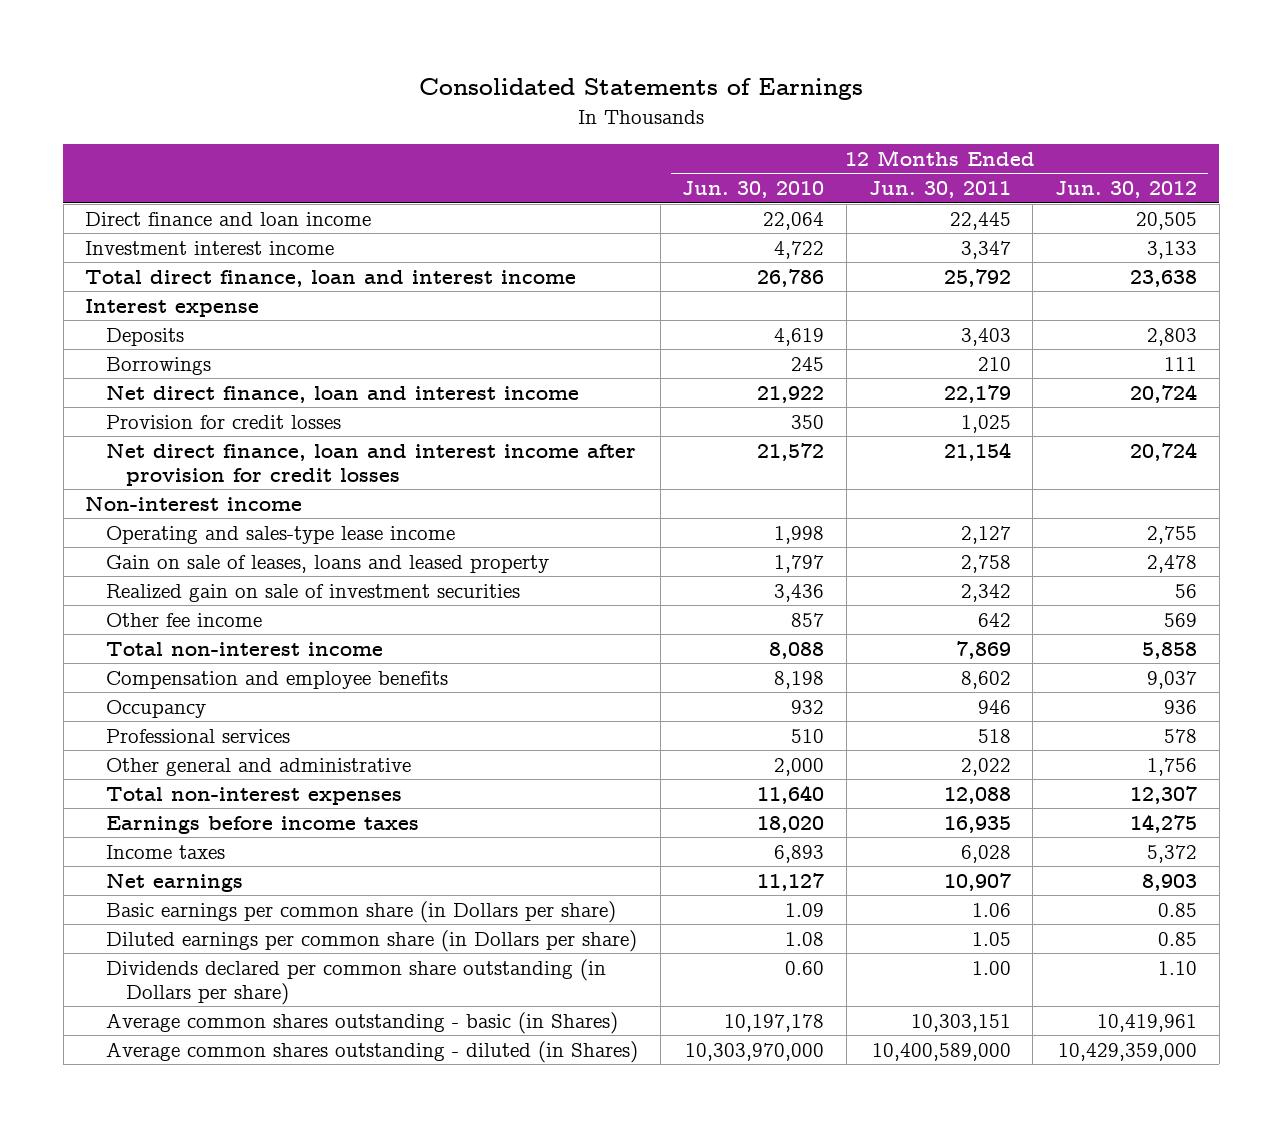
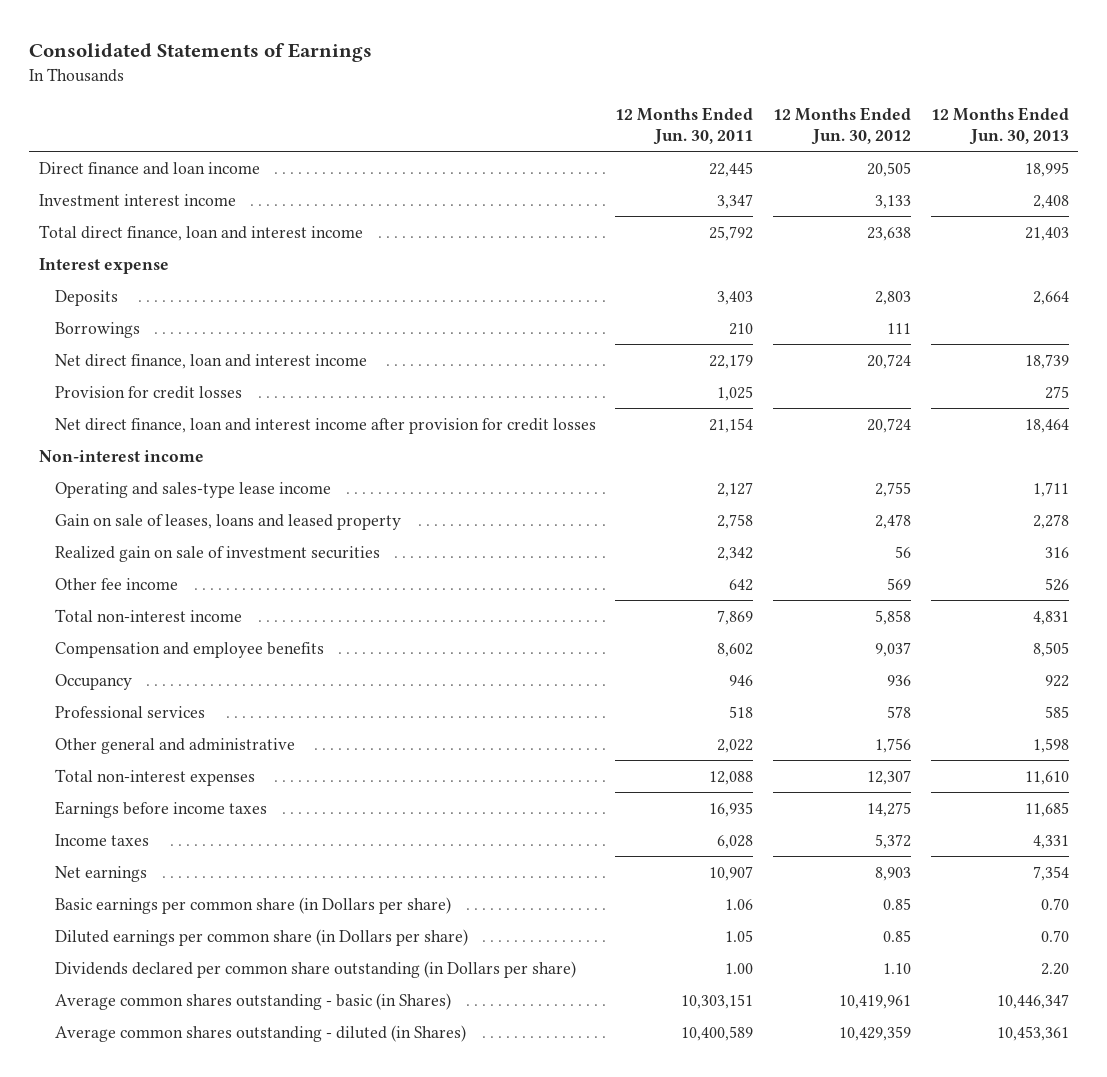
- | 12 Months Ended Jun. 30, 2010 | 12 Months Ended Jun. 30, 2011 | 12 Months Ended Jun. 30, 2012
+ | 12 Months Ended Jun. 30, 2011 | 12 Months Ended Jun. 30, 2012 | 12 Months Ended Jun. 30, 2013
- Average common shares outstanding - diluted (in Shares) | 10,303,970,000 | 10,400,589,000 | 10,429,359,000
+ Average common shares outstanding - diluted (in Shares) | 10,400,589 | 10,429,359 | 10,453,361

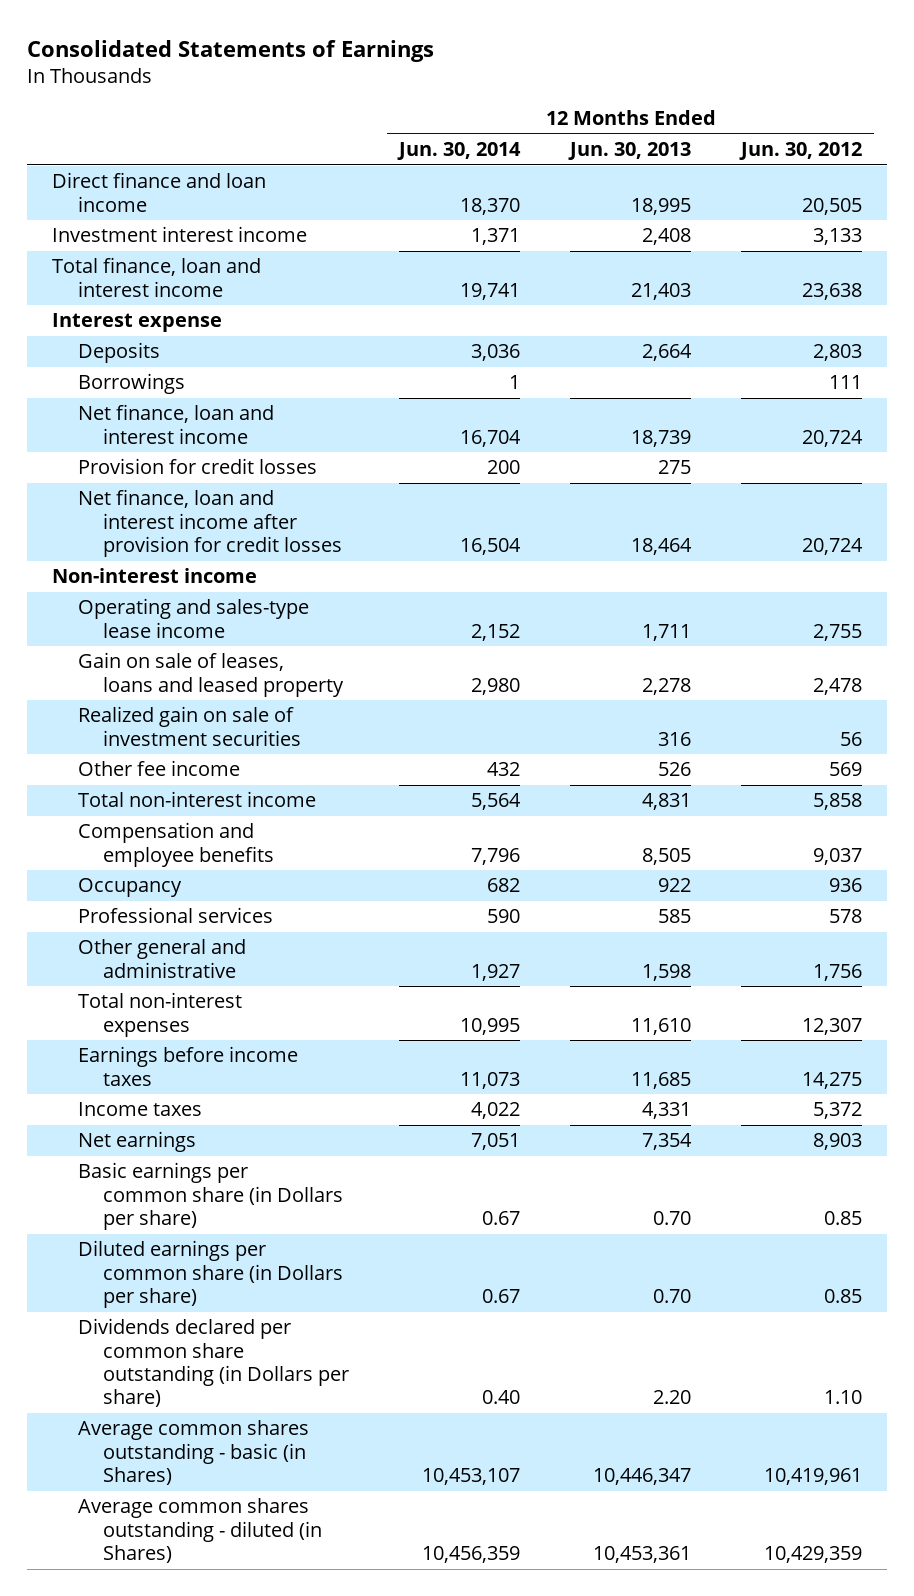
- | 12 Months Ended Jun. 30, 2011 | 12 Months Ended Jun. 30, 2012 | 12 Months Ended Jun. 30, 2013
+ | 12 Months Ended Jun. 30, 2014 | 12 Months Ended Jun. 30, 2013 | 12 Months Ended Jun. 30, 2012
- Total direct finance, loan and interest income | 25,792 | 23,638 | 21,403
+ Total finance, loan and interest income | 19,741 | 21,403 | 23,638
- Net direct finance, loan and interest income | 22,179 | 20,724 | 18,739
+ Net finance, loan and interest income | 16,704 | 18,739 | 20,724
- Net direct finance, loan and interest income after provision for credit losses | 21,154 | 20,724 | 18,464
+ Net finance, loan and interest income after provision for credit losses | 16,504 | 18,464 | 20,724

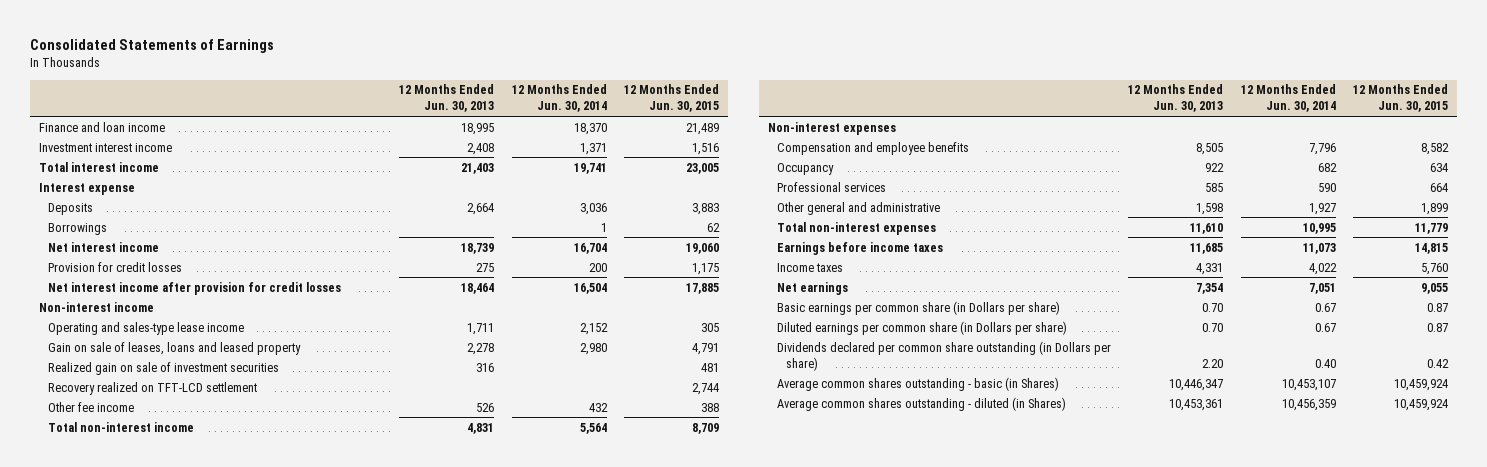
- | 12 Months Ended Jun. 30, 2014 | 12 Months Ended Jun. 30, 2013 | 12 Months Ended Jun. 30, 2012
+ | 12 Months Ended Jun. 30, 2013 | 12 Months Ended Jun. 30, 2014 | 12 Months Ended Jun. 30, 2015
- Direct finance and loan income | 18,370 | 18,995 | 20,505
+ Finance and loan income | 18,995 | 18,370 | 21,489
- Total finance, loan and interest income | 19,741 | 21,403 | 23,638
+ Total interest income | 21,403 | 19,741 | 23,005
- Net finance, loan and interest income | 16,704 | 18,739 | 20,724
+ Net interest income | 18,739 | 16,704 | 19,060
- Net finance, loan and interest income after provision for credit losses | 16,504 | 18,464 | 20,724
+ Net interest income after provision for credit losses | 18,464 | 16,504 | 17,885
+ Recovery realized on TFT-LCD settlement | | | 2,744
+ Non-interest expenses

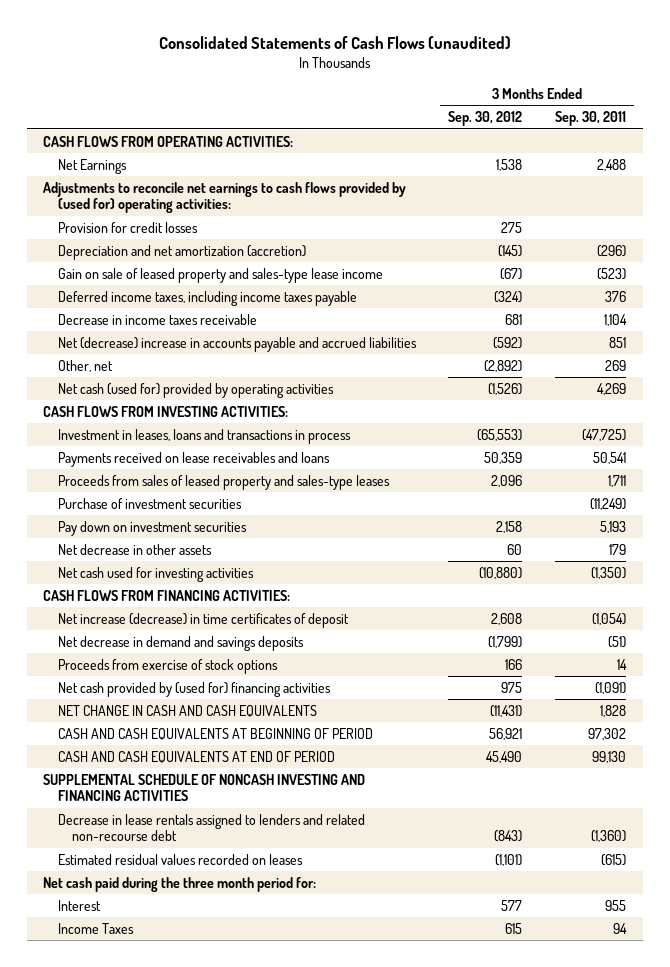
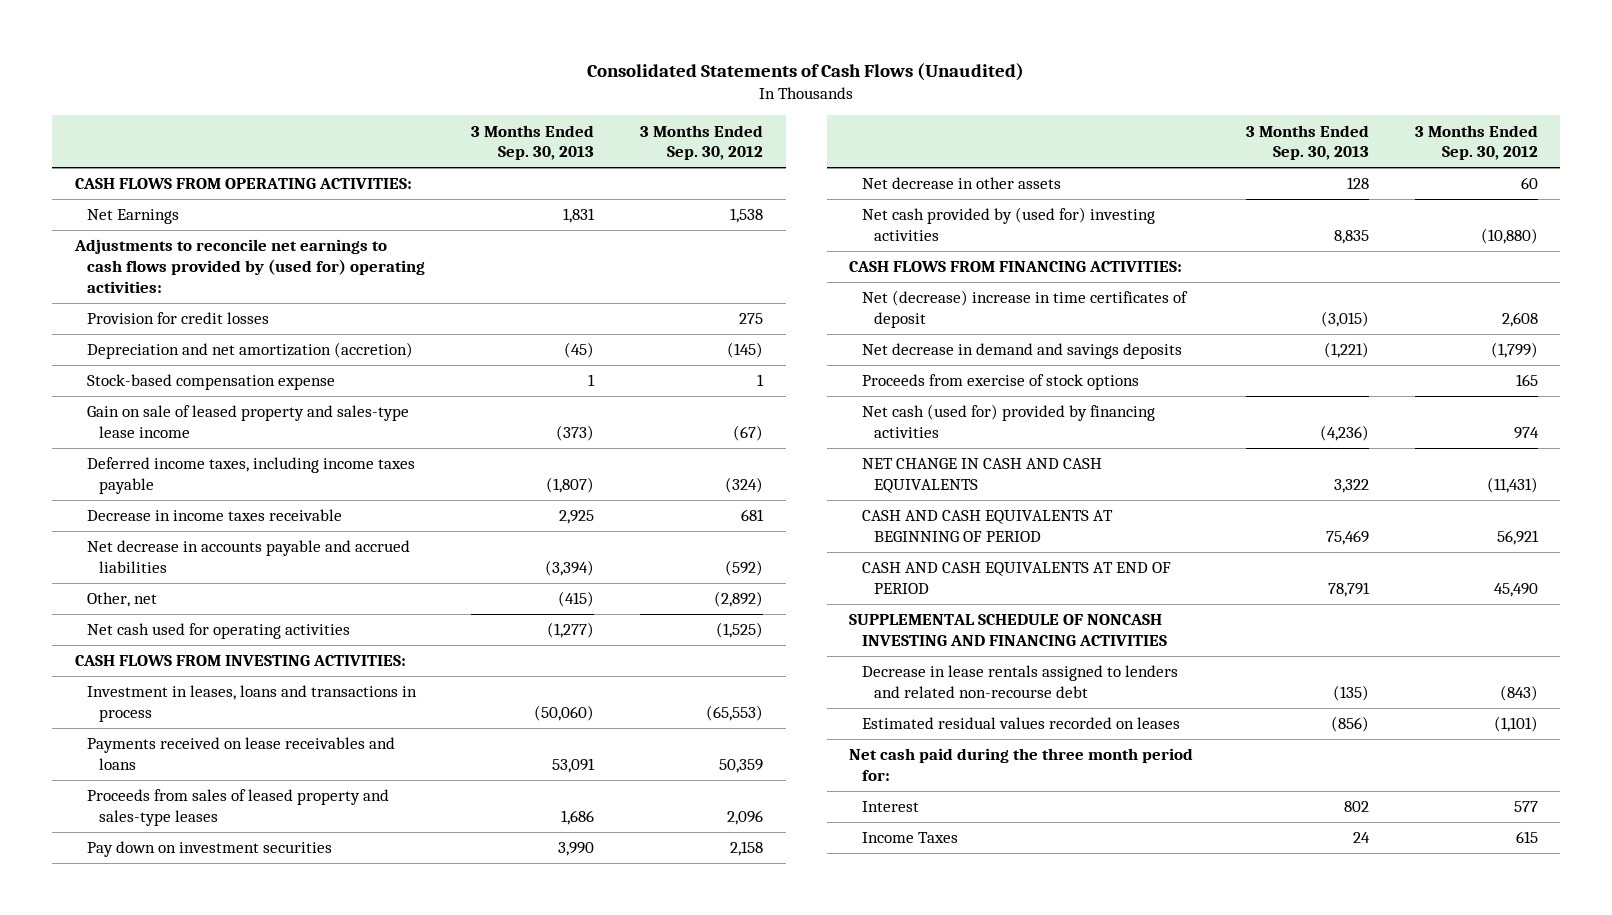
- Consolidated Statements of Cash Flows (unaudited)
+ Consolidated Statements of Cash Flows (Unaudited)
- | 3 Months Ended Sep. 30, 2012 | 3 Months Ended Sep. 30, 2011
+ | 3 Months Ended Sep. 30, 2013 | 3 Months Ended Sep. 30, 2012
+ Stock-based compensation expense | 1 | 1
- Net (decrease) increase in accounts payable and accrued liabilities | (592) | 851
+ Net decrease in accounts payable and accrued liabilities | (3,394) | (592)
- Net cash (used for) provided by operating activities | (1,526) | 4,269
+ Net cash used for operating activities | (1,277) | (1,525)
- Purchase of investment securities | | (11,249)
- Net cash used for investing activities | (10,880) | (1,350)
+ Net cash provided by (used for) investing activities | 8,835 | (10,880)
- Net increase (decrease) in time certificates of deposit | 2,608 | (1,054)
+ Net (decrease) increase in time certificates of deposit | (3,015) | 2,608
- Proceeds from exercise of stock options | 166 | 14
- Net cash provided by (used for) financing activities | 975 | (1,091)
+ Proceeds from exercise of stock options | | 165
+ Net cash (used for) provided by financing activities | (4,236) | 974

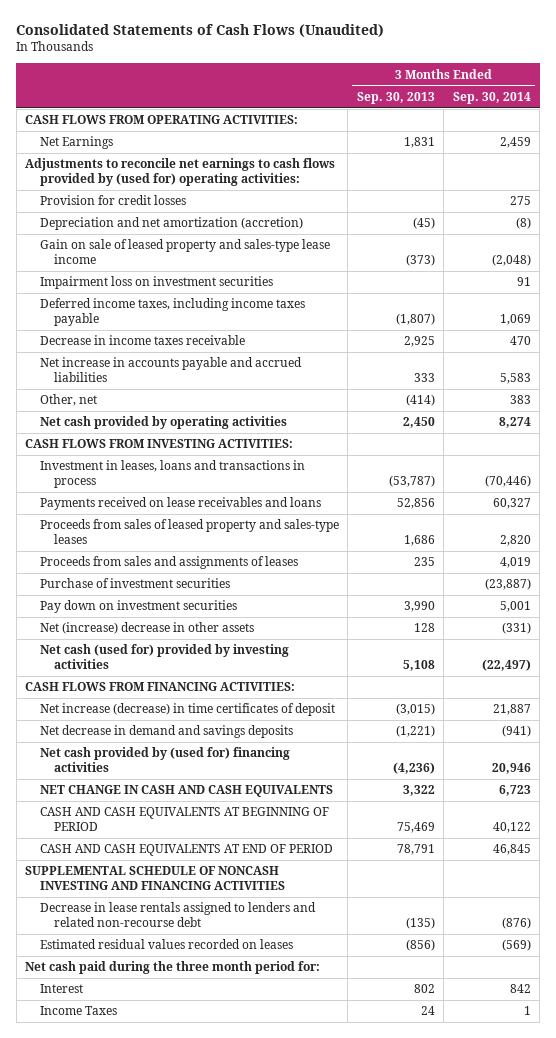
- | 3 Months Ended Sep. 30, 2013 | 3 Months Ended Sep. 30, 2012
+ | 3 Months Ended Sep. 30, 2013 | 3 Months Ended Sep. 30, 2014
- Stock-based compensation expense | 1 | 1
+ Impairment loss on investment securities | | 91
- Net decrease in accounts payable and accrued liabilities | (3,394) | (592)
- Other, net | (415) | (2,892)
- Net cash used for operating activities | (1,277) | (1,525)
+ Net increase in accounts payable and accrued liabilities | 333 | 5,583
+ Other, net | (414) | 383
+ Net cash provided by operating activities | 2,450 | 8,274
- Investment in leases, loans and transactions in process | (50,060) | (65,553)
- Payments received on lease receivables and loans | 53,091 | 50,359
+ Investment in leases, loans and transactions in process | (53,787) | (70,446)
+ Payments received on lease receivables and loans | 52,856 | 60,327
+ Proceeds from sales and assignments of leases | 235 | 4,019
+ Purchase of investment securities | | (23,887)
- Net decrease in other assets | 128 | 60
- Net cash provided by (used for) investing activities | 8,835 | (10,880)
+ Net (increase) decrease in other assets | 128 | (331)
+ Net cash (used for) provided by investing activities | 5,108 | (22,497)
- Net (decrease) increase in time certificates of deposit | (3,015) | 2,608
+ Net increase (decrease) in time certificates of deposit | (3,015) | 21,887
- Proceeds from exercise of stock options | | 165
- Net cash (used for) provided by financing activities | (4,236) | 974
+ Net cash provided by (used for) financing activities | (4,236) | 20,946

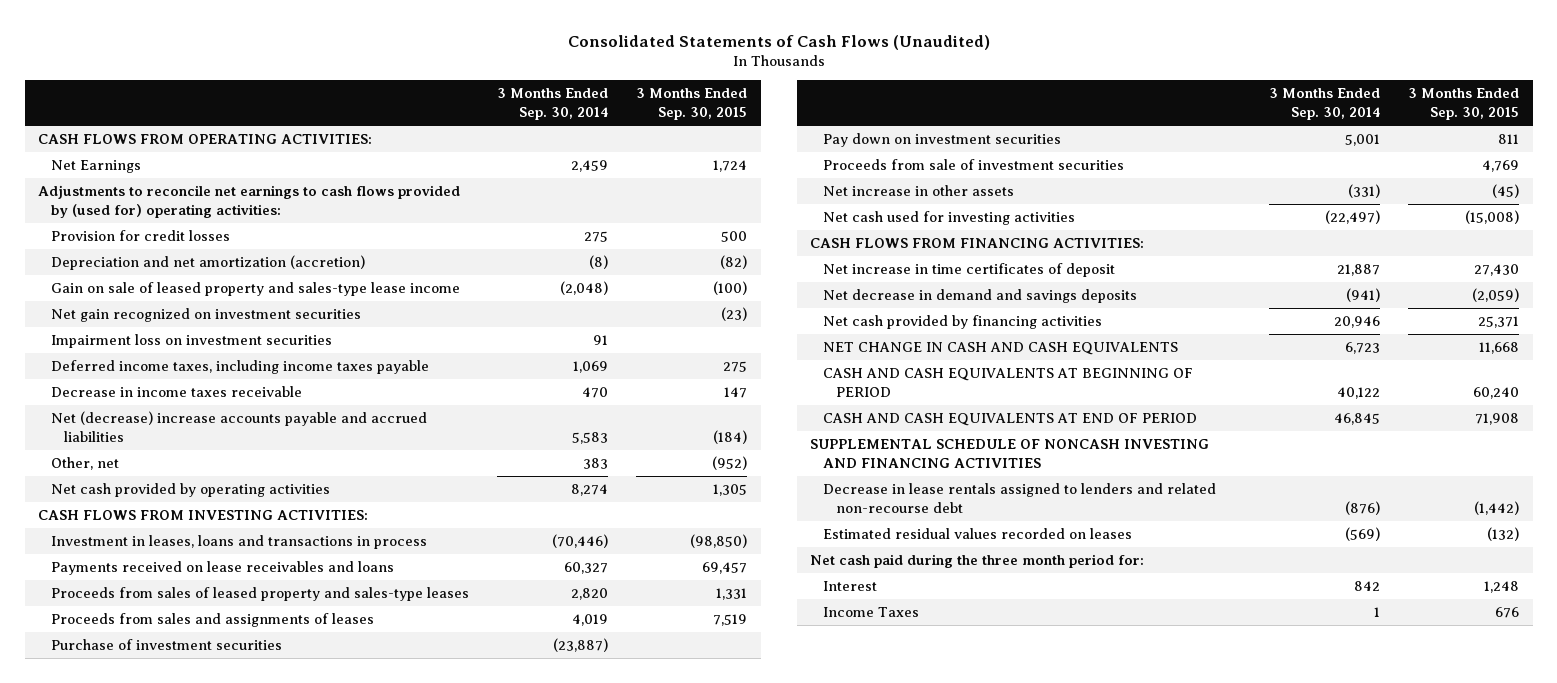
- | 3 Months Ended Sep. 30, 2013 | 3 Months Ended Sep. 30, 2014
+ | 3 Months Ended Sep. 30, 2014 | 3 Months Ended Sep. 30, 2015
+ Net gain recognized on investment securities | | (23)
- Net increase in accounts payable and accrued liabilities | 333 | 5,583
+ Net (decrease) increase accounts payable and accrued liabilities | 5,583 | (184)
- Net (increase) decrease in other assets | 128 | (331)
- Net cash (used for) provided by investing activities | 5,108 | (22,497)
+ Proceeds from sale of investment securities | | 4,769
+ Net increase in other assets | (331) | (45)
+ Net cash used for investing activities | (22,497) | (15,008)
- Net increase (decrease) in time certificates of deposit | (3,015) | 21,887
+ Net increase in time certificates of deposit | 21,887 | 27,430
- Net cash provided by (used for) financing activities | (4,236) | 20,946
+ Net cash provided by financing activities | 20,946 | 25,371

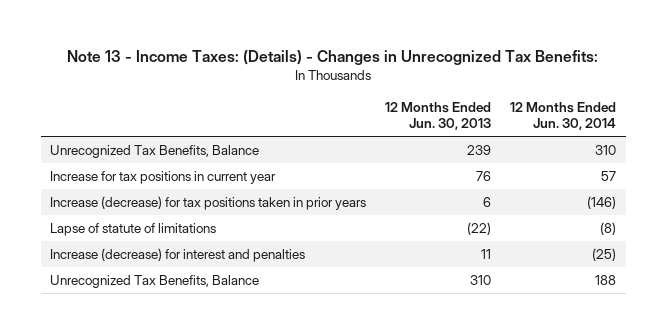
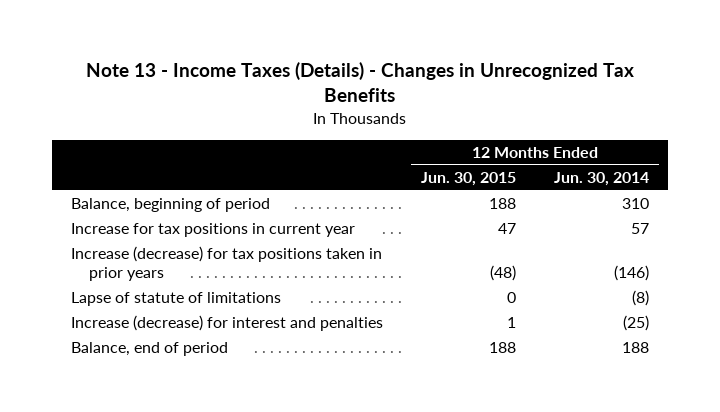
- Note 13 - Income Taxes: (Details) - Changes in Unrecognized Tax Benefits:
+ Note 13 - Income Taxes (Details) - Changes in Unrecognized Tax Benefits
- | 12 Months Ended Jun. 30, 2013 | 12 Months Ended Jun. 30, 2014
+ | 12 Months Ended Jun. 30, 2015 | 12 Months Ended Jun. 30, 2014
- Unrecognized Tax Benefits, Balance | 239 | 310
+ Balance, beginning of period | 188 | 310
- Unrecognized Tax Benefits, Balance | 310 | 188
+ Balance, end of period | 188 | 188

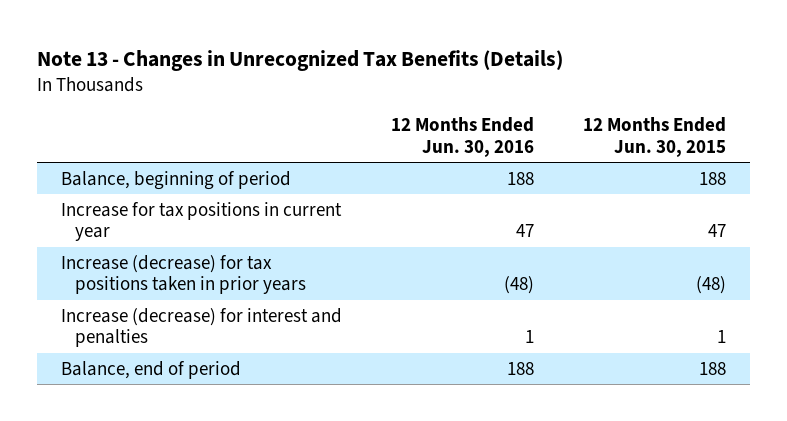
- Note 13 - Income Taxes (Details) - Changes in Unrecognized Tax Benefits
+ Note 13 - Changes in Unrecognized Tax Benefits (Details)
- | 12 Months Ended Jun. 30, 2015 | 12 Months Ended Jun. 30, 2014
+ | 12 Months Ended Jun. 30, 2016 | 12 Months Ended Jun. 30, 2015
- Lapse of statute of limitations | 0 | (8)

